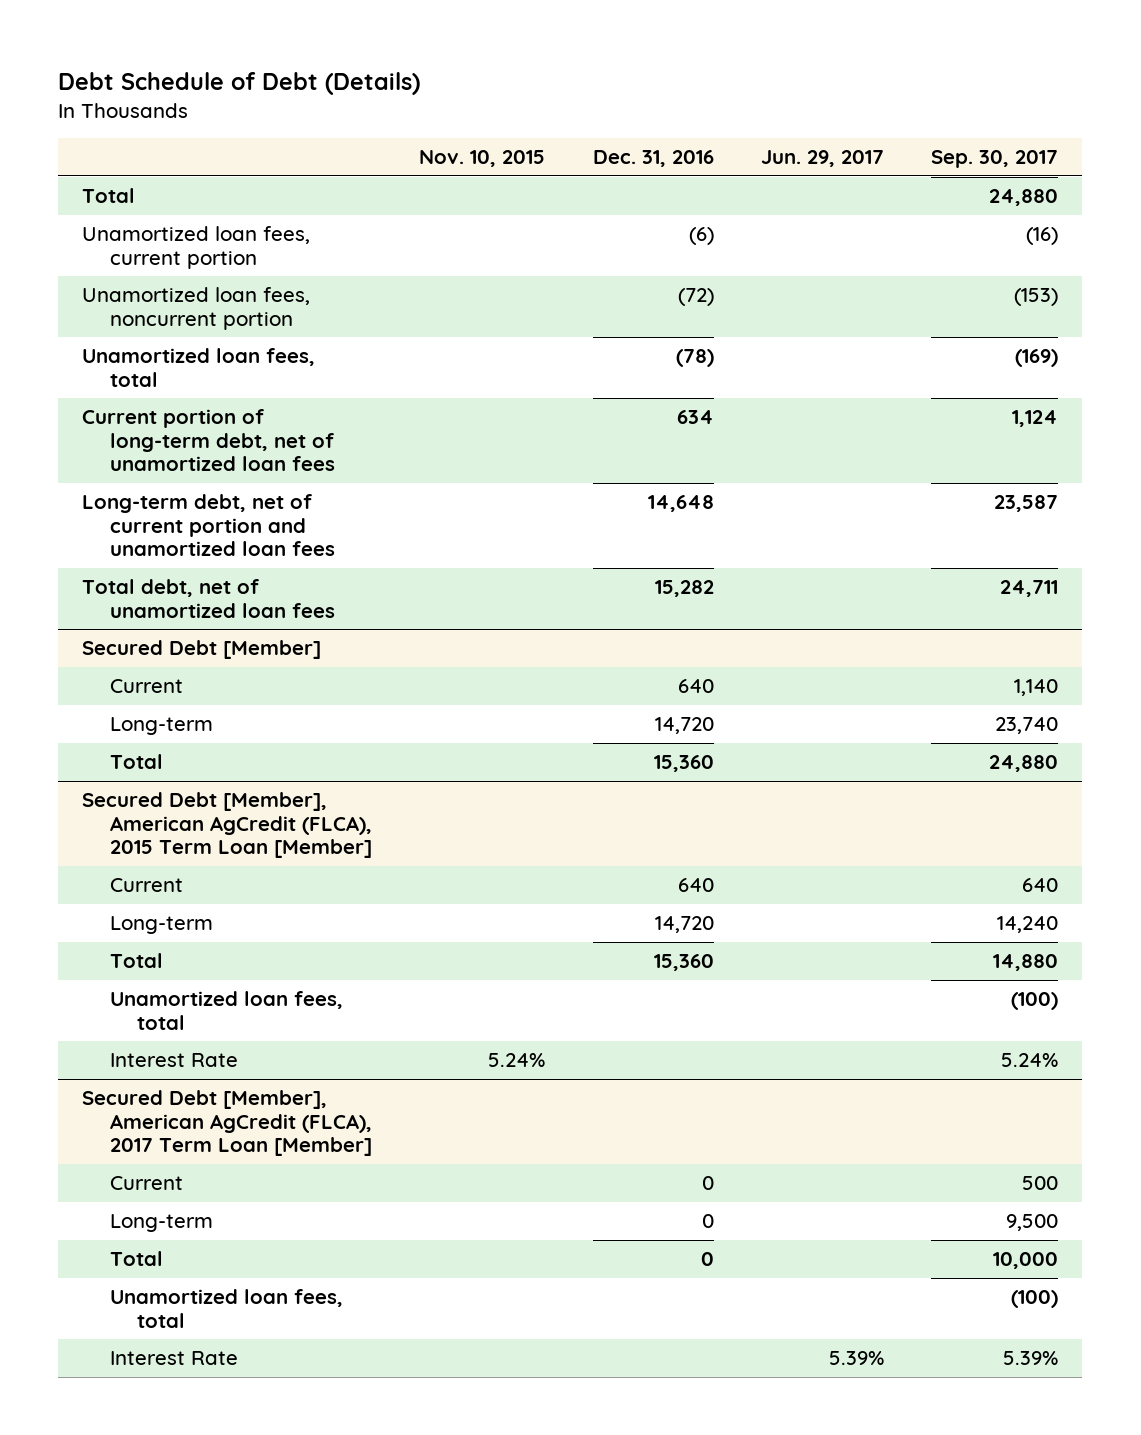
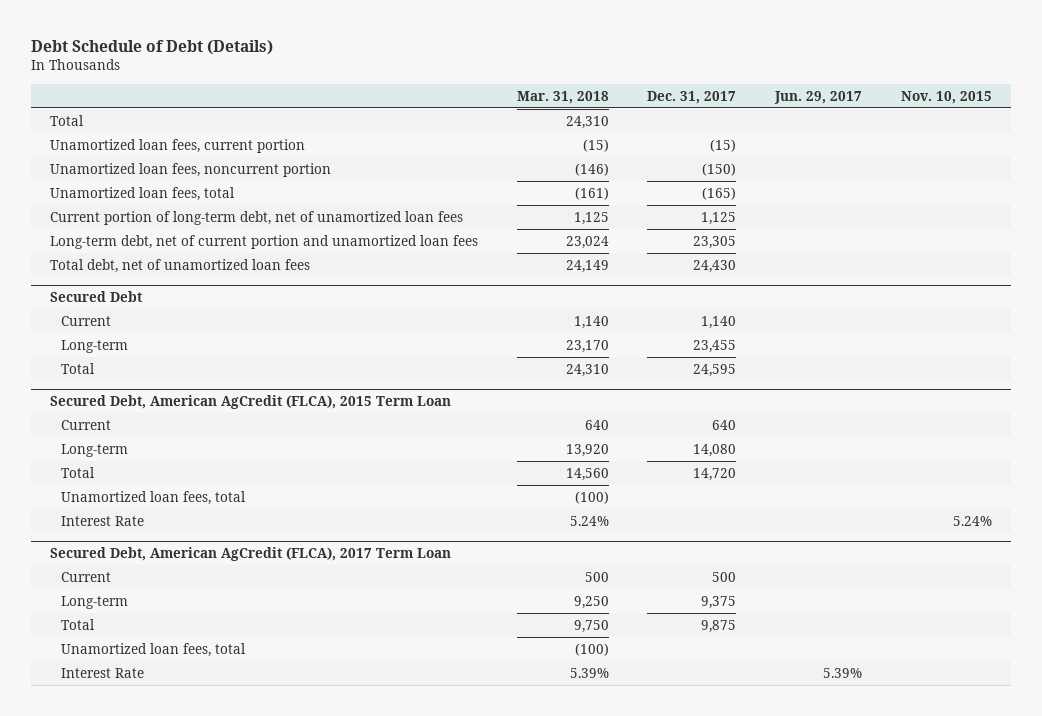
- | Nov. 10, 2015 | Dec. 31, 2016 | Jun. 29, 2017 | Sep. 30, 2017
+ | Mar. 31, 2018 | Dec. 31, 2017 | Jun. 29, 2017 | Nov. 10, 2015
- Secured Debt [Member]
+ Secured Debt
- Secured Debt [Member], American AgCredit (FLCA), 2015 Term Loan [Member]
+ Secured Debt, American AgCredit (FLCA), 2015 Term Loan
- Secured Debt [Member], American AgCredit (FLCA), 2017 Term Loan [Member]
+ Secured Debt, American AgCredit (FLCA), 2017 Term Loan

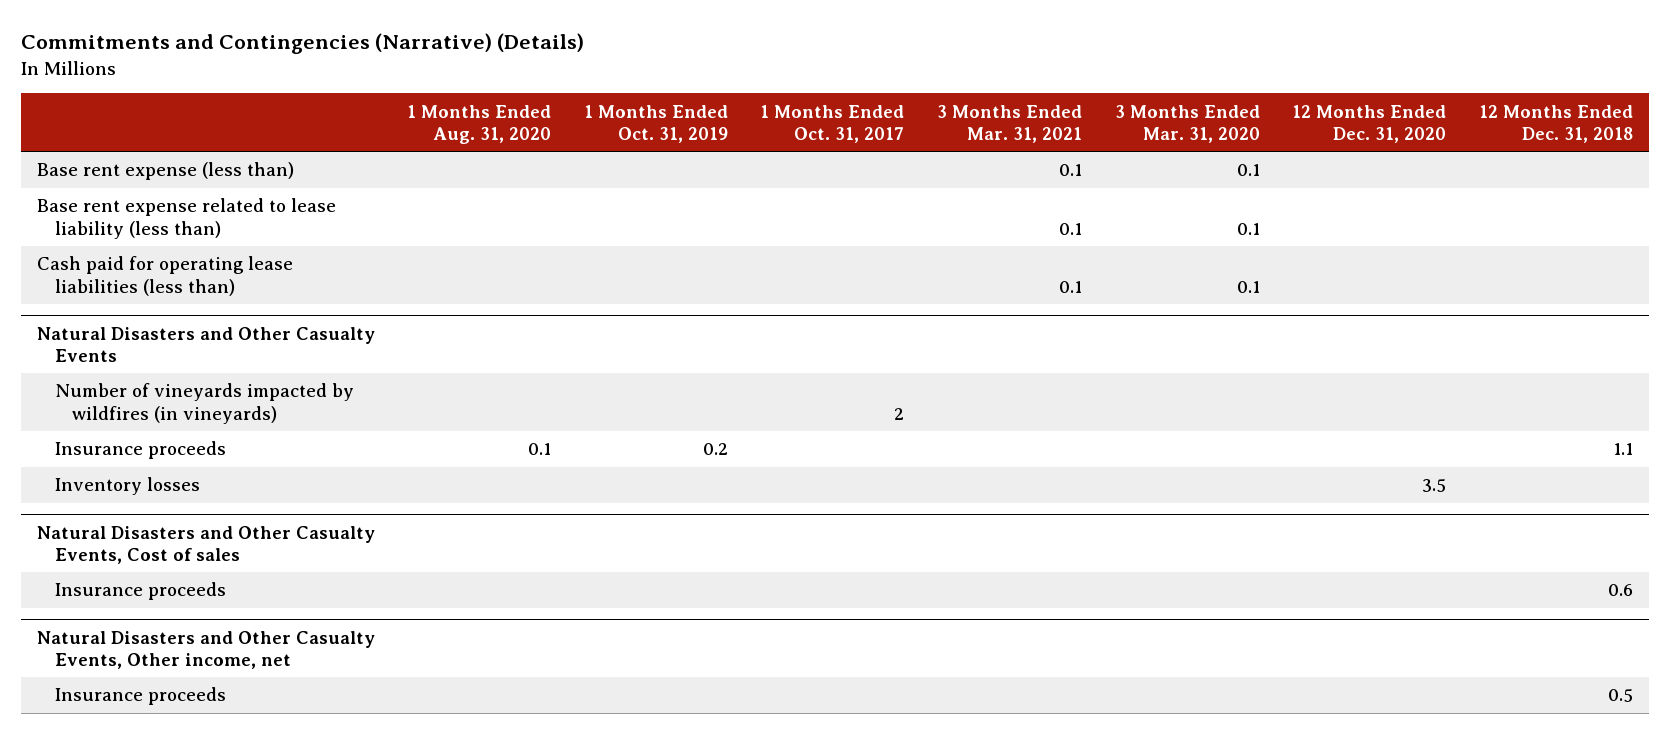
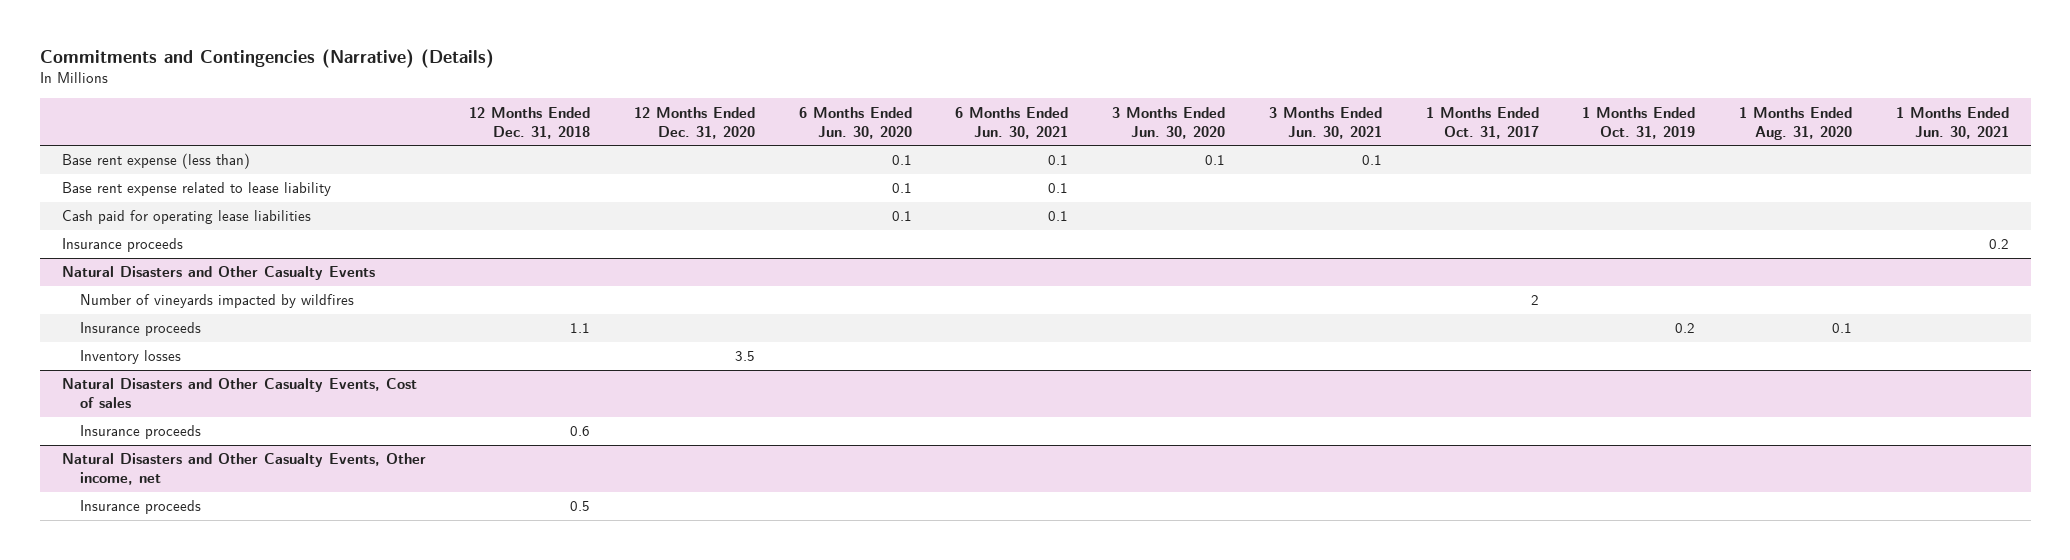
- | 1 Months Ended Aug. 31, 2020 | 1 Months Ended Oct. 31, 2019 | 1 Months Ended Oct. 31, 2017 | 3 Months Ended Mar. 31, 2021 | 3 Months Ended Mar. 31, 2020 | 12 Months Ended Dec. 31, 2020 | 12 Months Ended Dec. 31, 2018
+ | 12 Months Ended Dec. 31, 2018 | 12 Months Ended Dec. 31, 2020 | 6 Months Ended Jun. 30, 2020 | 6 Months Ended Jun. 30, 2021 | 3 Months Ended Jun. 30, 2020 | 3 Months Ended Jun. 30, 2021 | 1 Months Ended Oct. 31, 2017 | 1 Months Ended Oct. 31, 2019 | 1 Months Ended Aug. 31, 2020 | 1 Months Ended Jun. 30, 2021
- Base rent expense related to lease liability (less than) | | | | 0.1 | 0.1 | |
- Cash paid for operating lease liabilities (less than) | | | | 0.1 | 0.1 | |
+ Base rent expense related to lease liability | | | 0.1 | 0.1 | | | | | |
+ Cash paid for operating lease liabilities | | | 0.1 | 0.1 | | | | | |
+ Insurance proceeds | | | | | | | | | | 0.2
@ Natural Disasters and Other Casualty Events
- Number of vineyards impacted by wildfires (in vineyards) | | | 2 | | | |
+ Number of vineyards impacted by wildfires | | | | | | | 2 | | |

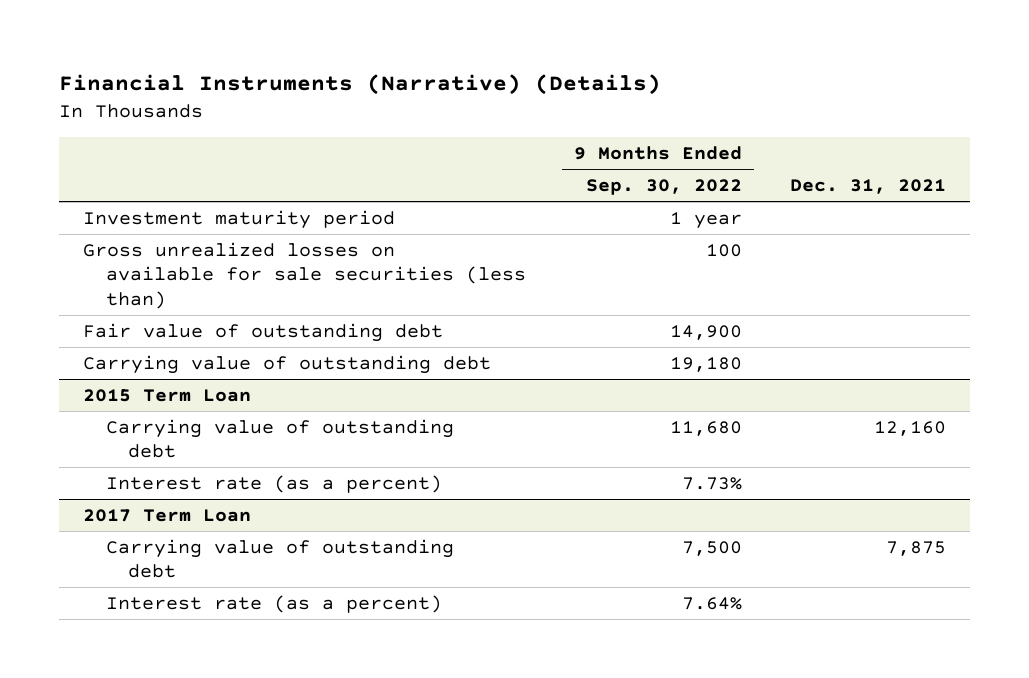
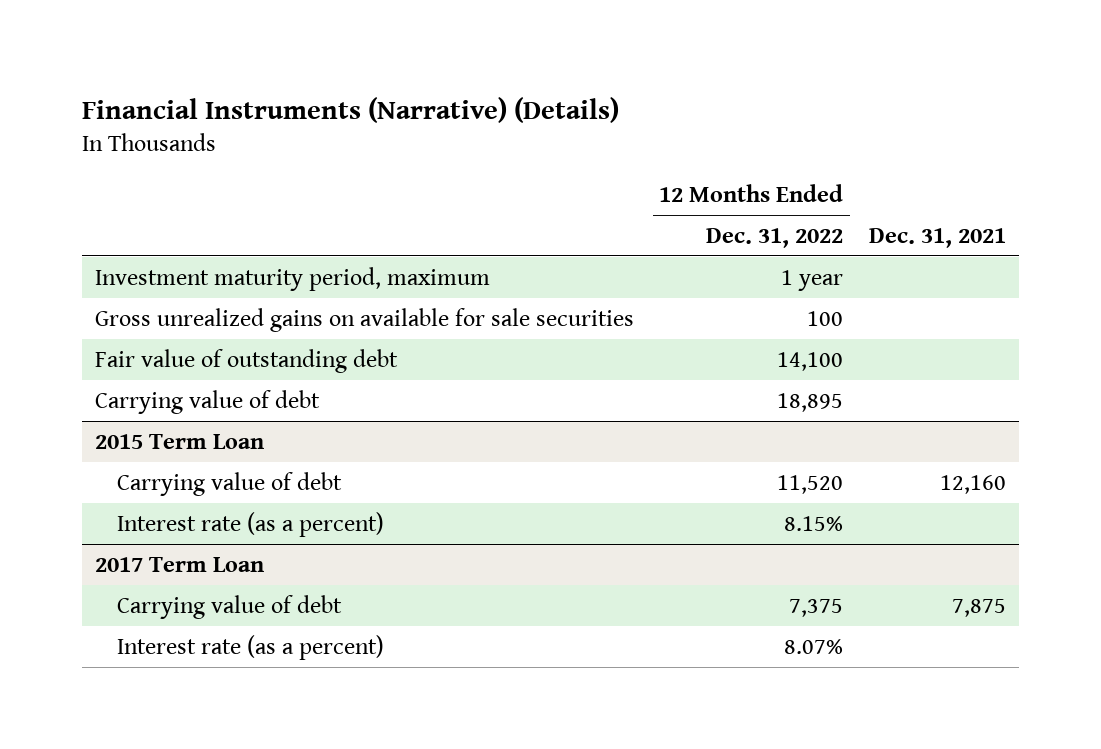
- | 9 Months Ended Sep. 30, 2022 | Dec. 31, 2021
+ | 12 Months Ended Dec. 31, 2022 | Dec. 31, 2021
- Investment maturity period | 1 year |
- Gross unrealized losses on available for sale securities (less than) | 100 |
+ Investment maturity period, maximum | 1 year |
+ Gross unrealized gains on available for sale securities | 100 |
- Carrying value of outstanding debt | 19,180 |
+ Carrying value of debt | 18,895 |
@ 2015 Term Loan
- Carrying value of outstanding debt | 11,680 | 12,160
+ Carrying value of debt | 11,520 | 12,160
@ 2017 Term Loan
- Carrying value of outstanding debt | 7,500 | 7,875
+ Carrying value of debt | 7,375 | 7,875

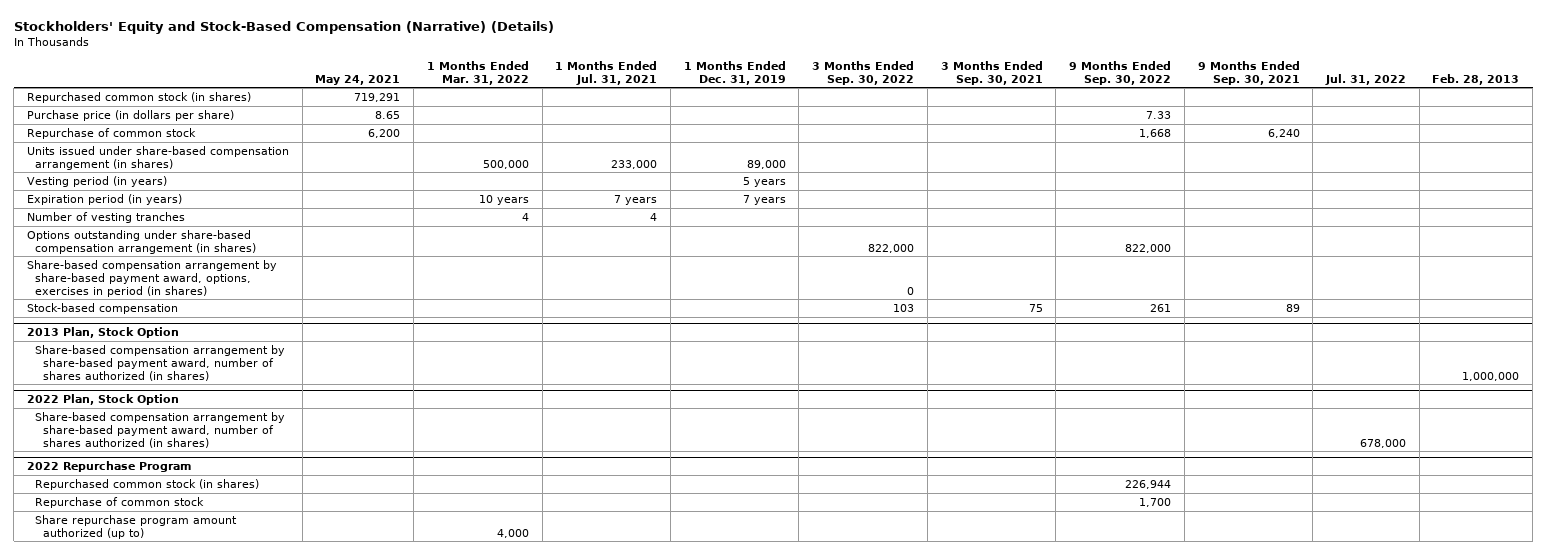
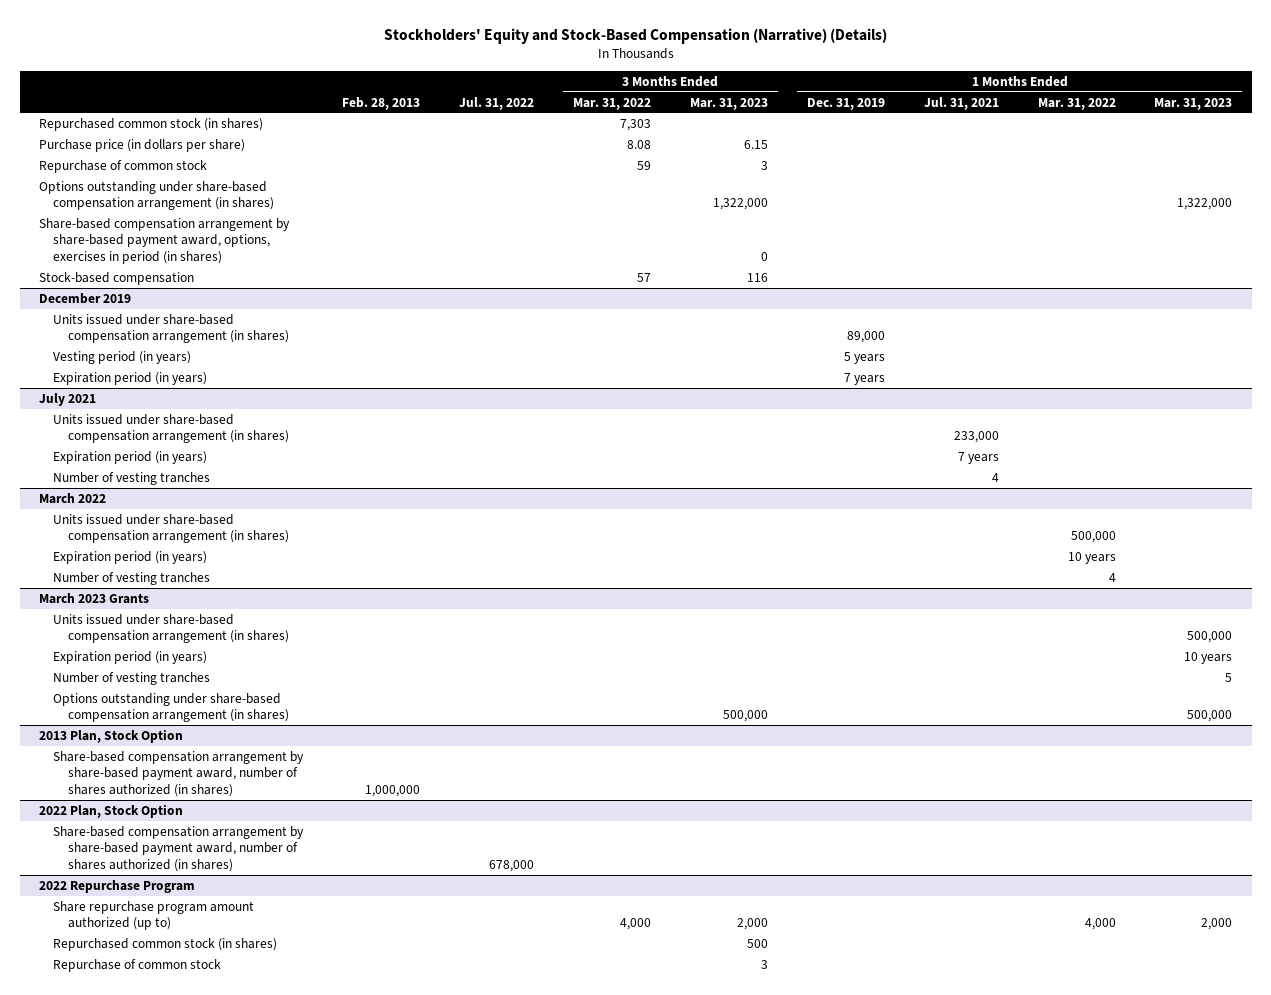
- | May 24, 2021 | 1 Months Ended Mar. 31, 2022 | 1 Months Ended Jul. 31, 2021 | 1 Months Ended Dec. 31, 2019 | 3 Months Ended Sep. 30, 2022 | 3 Months Ended Sep. 30, 2021 | 9 Months Ended Sep. 30, 2022 | 9 Months Ended Sep. 30, 2021 | Jul. 31, 2022 | Feb. 28, 2013
+ | Feb. 28, 2013 | Jul. 31, 2022 | 3 Months Ended Mar. 31, 2022 | 3 Months Ended Mar. 31, 2023 | 1 Months Ended Dec. 31, 2019 | 1 Months Ended Jul. 31, 2021 | 1 Months Ended Mar. 31, 2022 | 1 Months Ended Mar. 31, 2023
- Units issued under share-based compensation arrangement (in shares) | | 500,000 | 233,000 | 89,000 | | | | | |
- Vesting period (in years) | | | | 5 years | | | | | |
- Expiration period (in years) | | 10 years | 7 years | 7 years | | | | | |
- Number of vesting tranches | | 4 | 4 | | | | | | |
+ December 2019
+ Units issued under share-based compensation arrangement (in shares) | | | | | 89,000 | | |
+ Vesting period (in years) | | | | | 5 years | | |
+ Expiration period (in years) | | | | | 7 years | | |
+ July 2021
+ Units issued under share-based compensation arrangement (in shares) | | | | | | 233,000 | |
+ Expiration period (in years) | | | | | | 7 years | |
+ Number of vesting tranches | | | | | | 4 | |
+ March 2022
+ Units issued under share-based compensation arrangement (in shares) | | | | | | | 500,000 |
+ Expiration period (in years) | | | | | | | 10 years |
+ Number of vesting tranches | | | | | | | 4 |
+ March 2023 Grants
+ Units issued under share-based compensation arrangement (in shares) | | | | | | | | 500,000
+ Expiration period (in years) | | | | | | | | 10 years
+ Number of vesting tranches | | | | | | | | 5
+ Options outstanding under share-based compensation arrangement (in shares) | | | | 500,000 | | | | 500,000
@ 2022 Repurchase Program
moved up: Share repurchase program amount authorized (up to) | | | 4,000 | 2,000 | | | 4,000 | 2,000

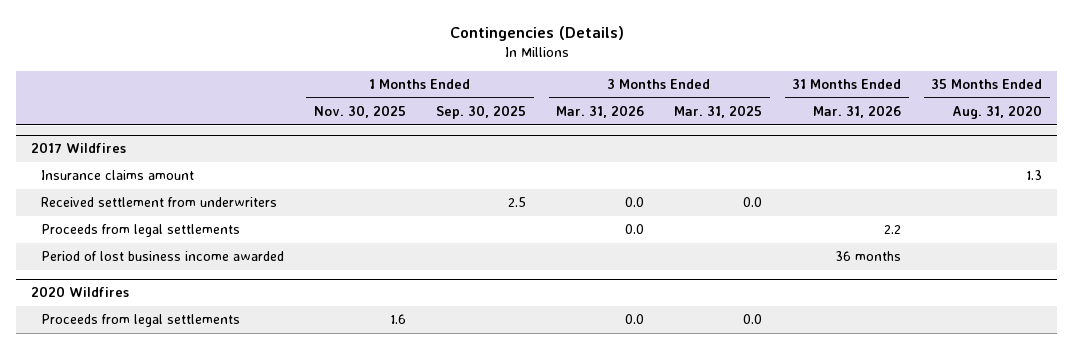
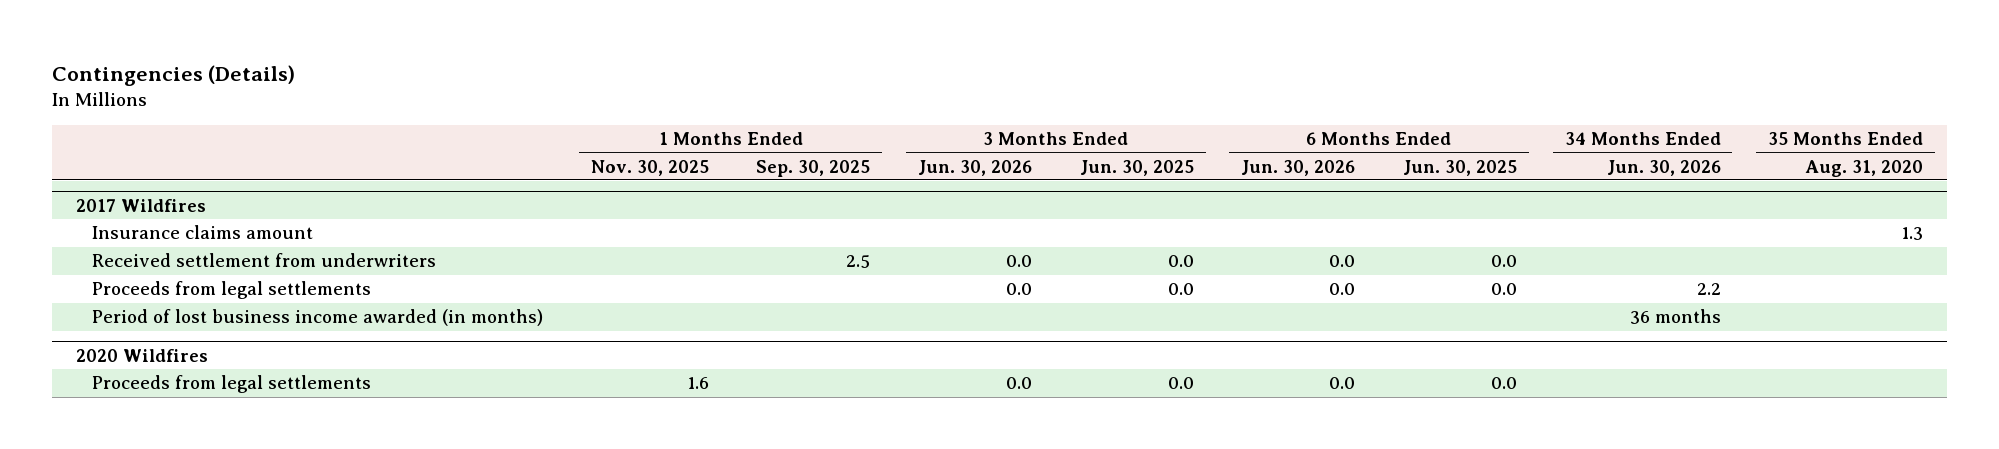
- | 1 Months Ended Nov. 30, 2025 | 1 Months Ended Sep. 30, 2025 | 3 Months Ended Mar. 31, 2026 | 3 Months Ended Mar. 31, 2025 | 31 Months Ended Mar. 31, 2026 | 35 Months Ended Aug. 31, 2020
+ | 1 Months Ended Nov. 30, 2025 | 1 Months Ended Sep. 30, 2025 | 3 Months Ended Jun. 30, 2026 | 3 Months Ended Jun. 30, 2025 | 6 Months Ended Jun. 30, 2026 | 6 Months Ended Jun. 30, 2025 | 34 Months Ended Jun. 30, 2026 | 35 Months Ended Aug. 31, 2020
@ 2017 Wildfires
- Period of lost business income awarded | | | | | 36 months |
+ Period of lost business income awarded (in months) | | | | | | | 36 months |

